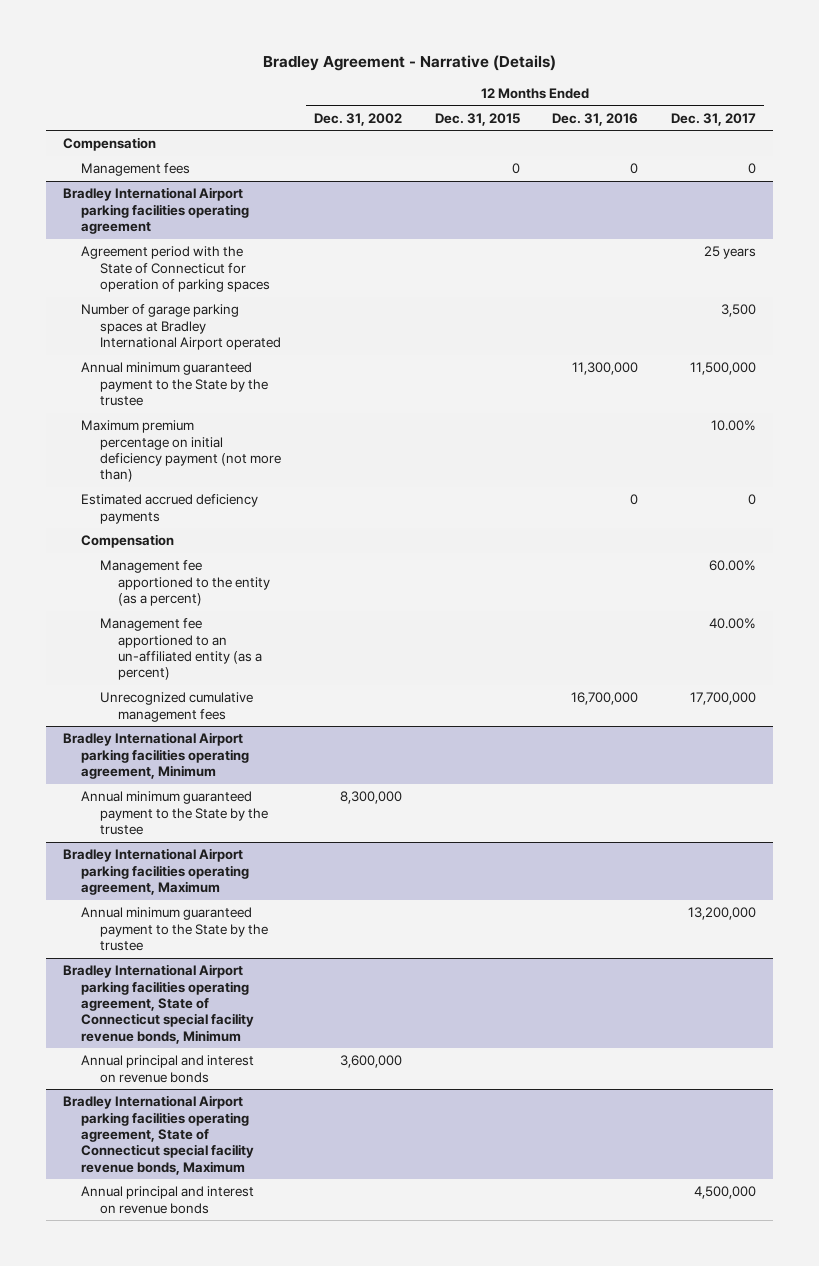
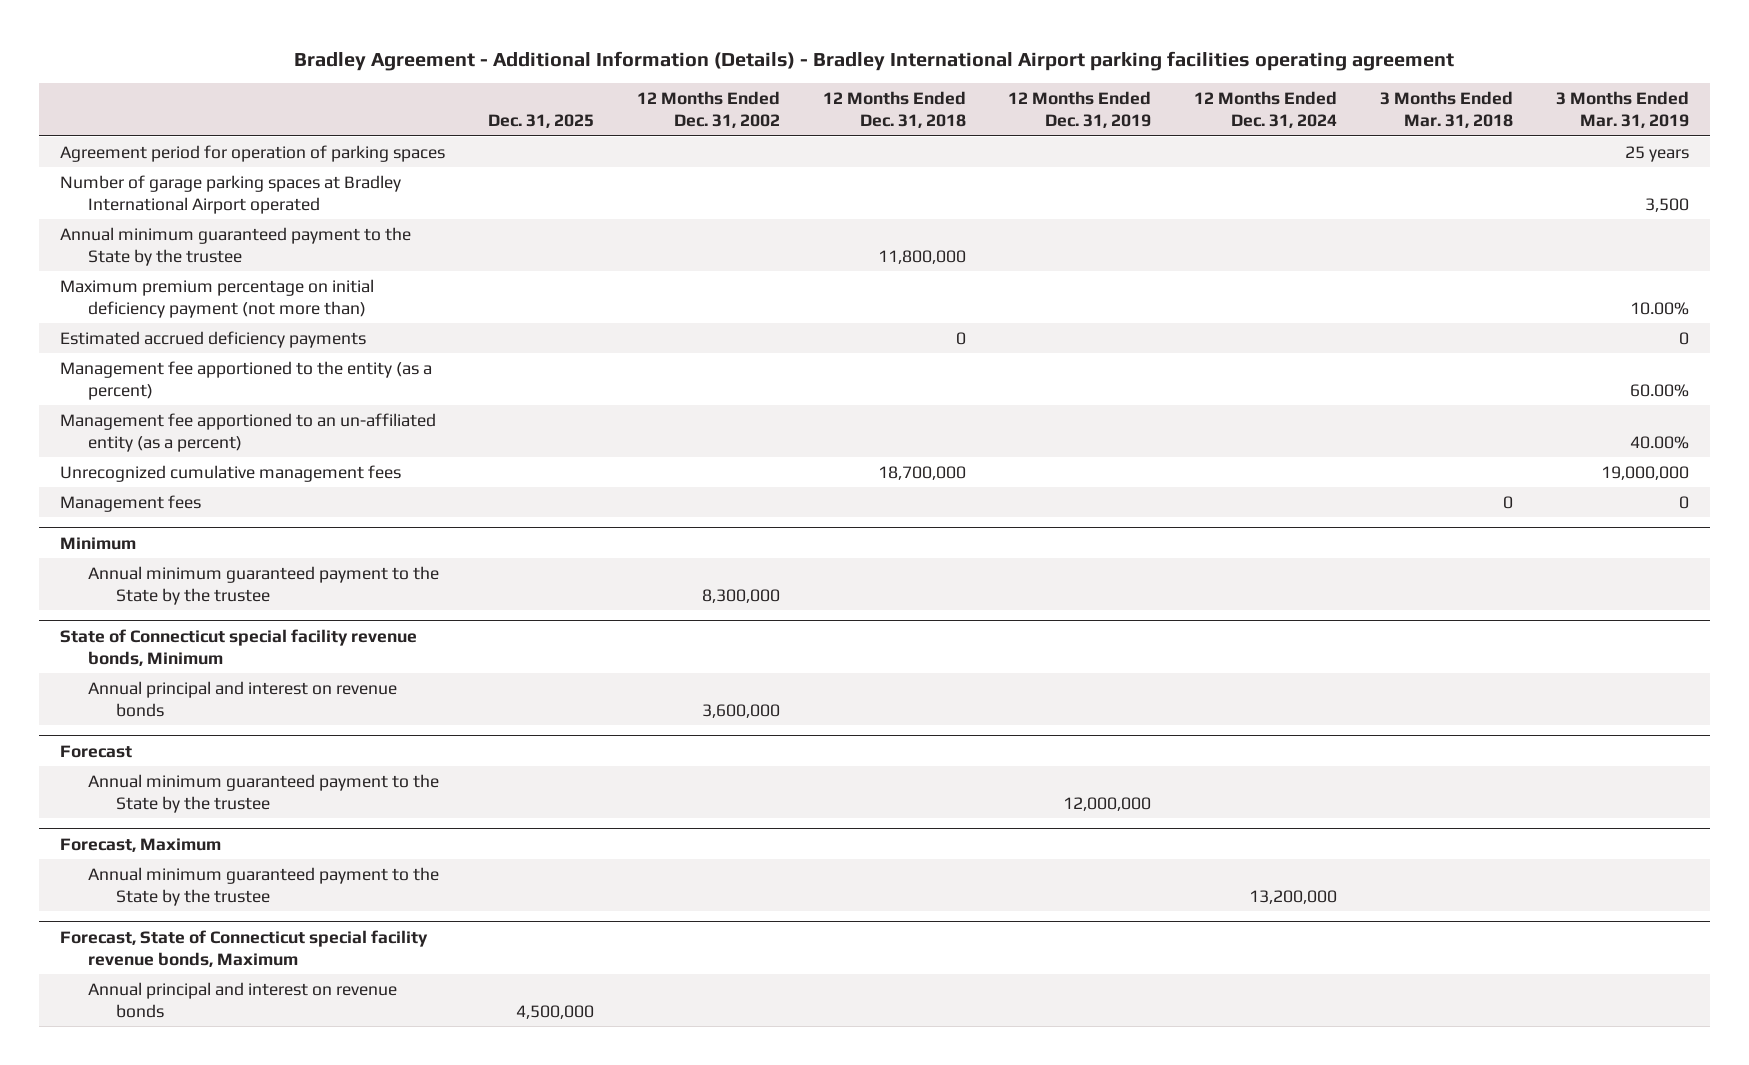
- Bradley Agreement - Narrative (Details)
+ Bradley Agreement - Additional Information (Details) - Bradley International Airport parking facilities operating agreement
- | 12 Months Ended Dec. 31, 2002 | 12 Months Ended Dec. 31, 2015 | 12 Months Ended Dec. 31, 2016 | 12 Months Ended Dec. 31, 2017
+ | Dec. 31, 2025 | 12 Months Ended Dec. 31, 2002 | 12 Months Ended Dec. 31, 2018 | 12 Months Ended Dec. 31, 2019 | 12 Months Ended Dec. 31, 2024 | 3 Months Ended Mar. 31, 2018 | 3 Months Ended Mar. 31, 2019
- Compensation
+ Agreement period for operation of parking spaces | | | | | | | 25 years
+ Number of garage parking spaces at Bradley International Airport operated | | | | | | | 3,500
+ Annual minimum guaranteed payment to the State by the trustee | | | 11,800,000 | | | |
+ Maximum premium percentage on initial deficiency payment (not more than) | | | | | | | 10.00%
+ Estimated accrued deficiency payments | | | 0 | | | | 0
+ Management fee apportioned to the entity (as a percent) | | | | | | | 60.00%
+ Management fee apportioned to an un-affiliated entity (as a percent) | | | | | | | 40.00%
+ Unrecognized cumulative management fees | | | 18,700,000 | | | | 19,000,000
- Bradley International Airport parking facilities operating agreement
- Agreement period with the State of Connecticut for operation of parking spaces | | | | 25 years
- Number of garage parking spaces at Bradley International Airport operated | | | | 3,500
- Annual minimum guaranteed payment to the State by the trustee | | | 11,300,000 | 11,500,000
- Maximum premium percentage on initial deficiency payment (not more than) | | | | 10.00%
- Estimated accrued deficiency payments | | | 0 | 0
- Compensation
- Management fee apportioned to the entity (as a percent) | | | | 60.00%
- Management fee apportioned to an un-affiliated entity (as a percent) | | | | 40.00%
- Unrecognized cumulative management fees | | | 16,700,000 | 17,700,000
- Bradley International Airport parking facilities operating agreement, Minimum
+ Minimum
- Bradley International Airport parking facilities operating agreement, Maximum
- Annual minimum guaranteed payment to the State by the trustee | | | | 13,200,000
- Bradley International Airport parking facilities operating agreement, State of Connecticut special facility revenue bonds, Minimum
+ State of Connecticut special facility revenue bonds, Minimum
- Bradley International Airport parking facilities operating agreement, State of Connecticut special facility revenue bonds, Maximum
+ Forecast
+ Annual minimum guaranteed payment to the State by the trustee | | | | 12,000,000 | | |
+ Forecast, Maximum
+ Annual minimum guaranteed payment to the State by the trustee | | | | | 13,200,000 | |
+ Forecast, State of Connecticut special facility revenue bonds, Maximum

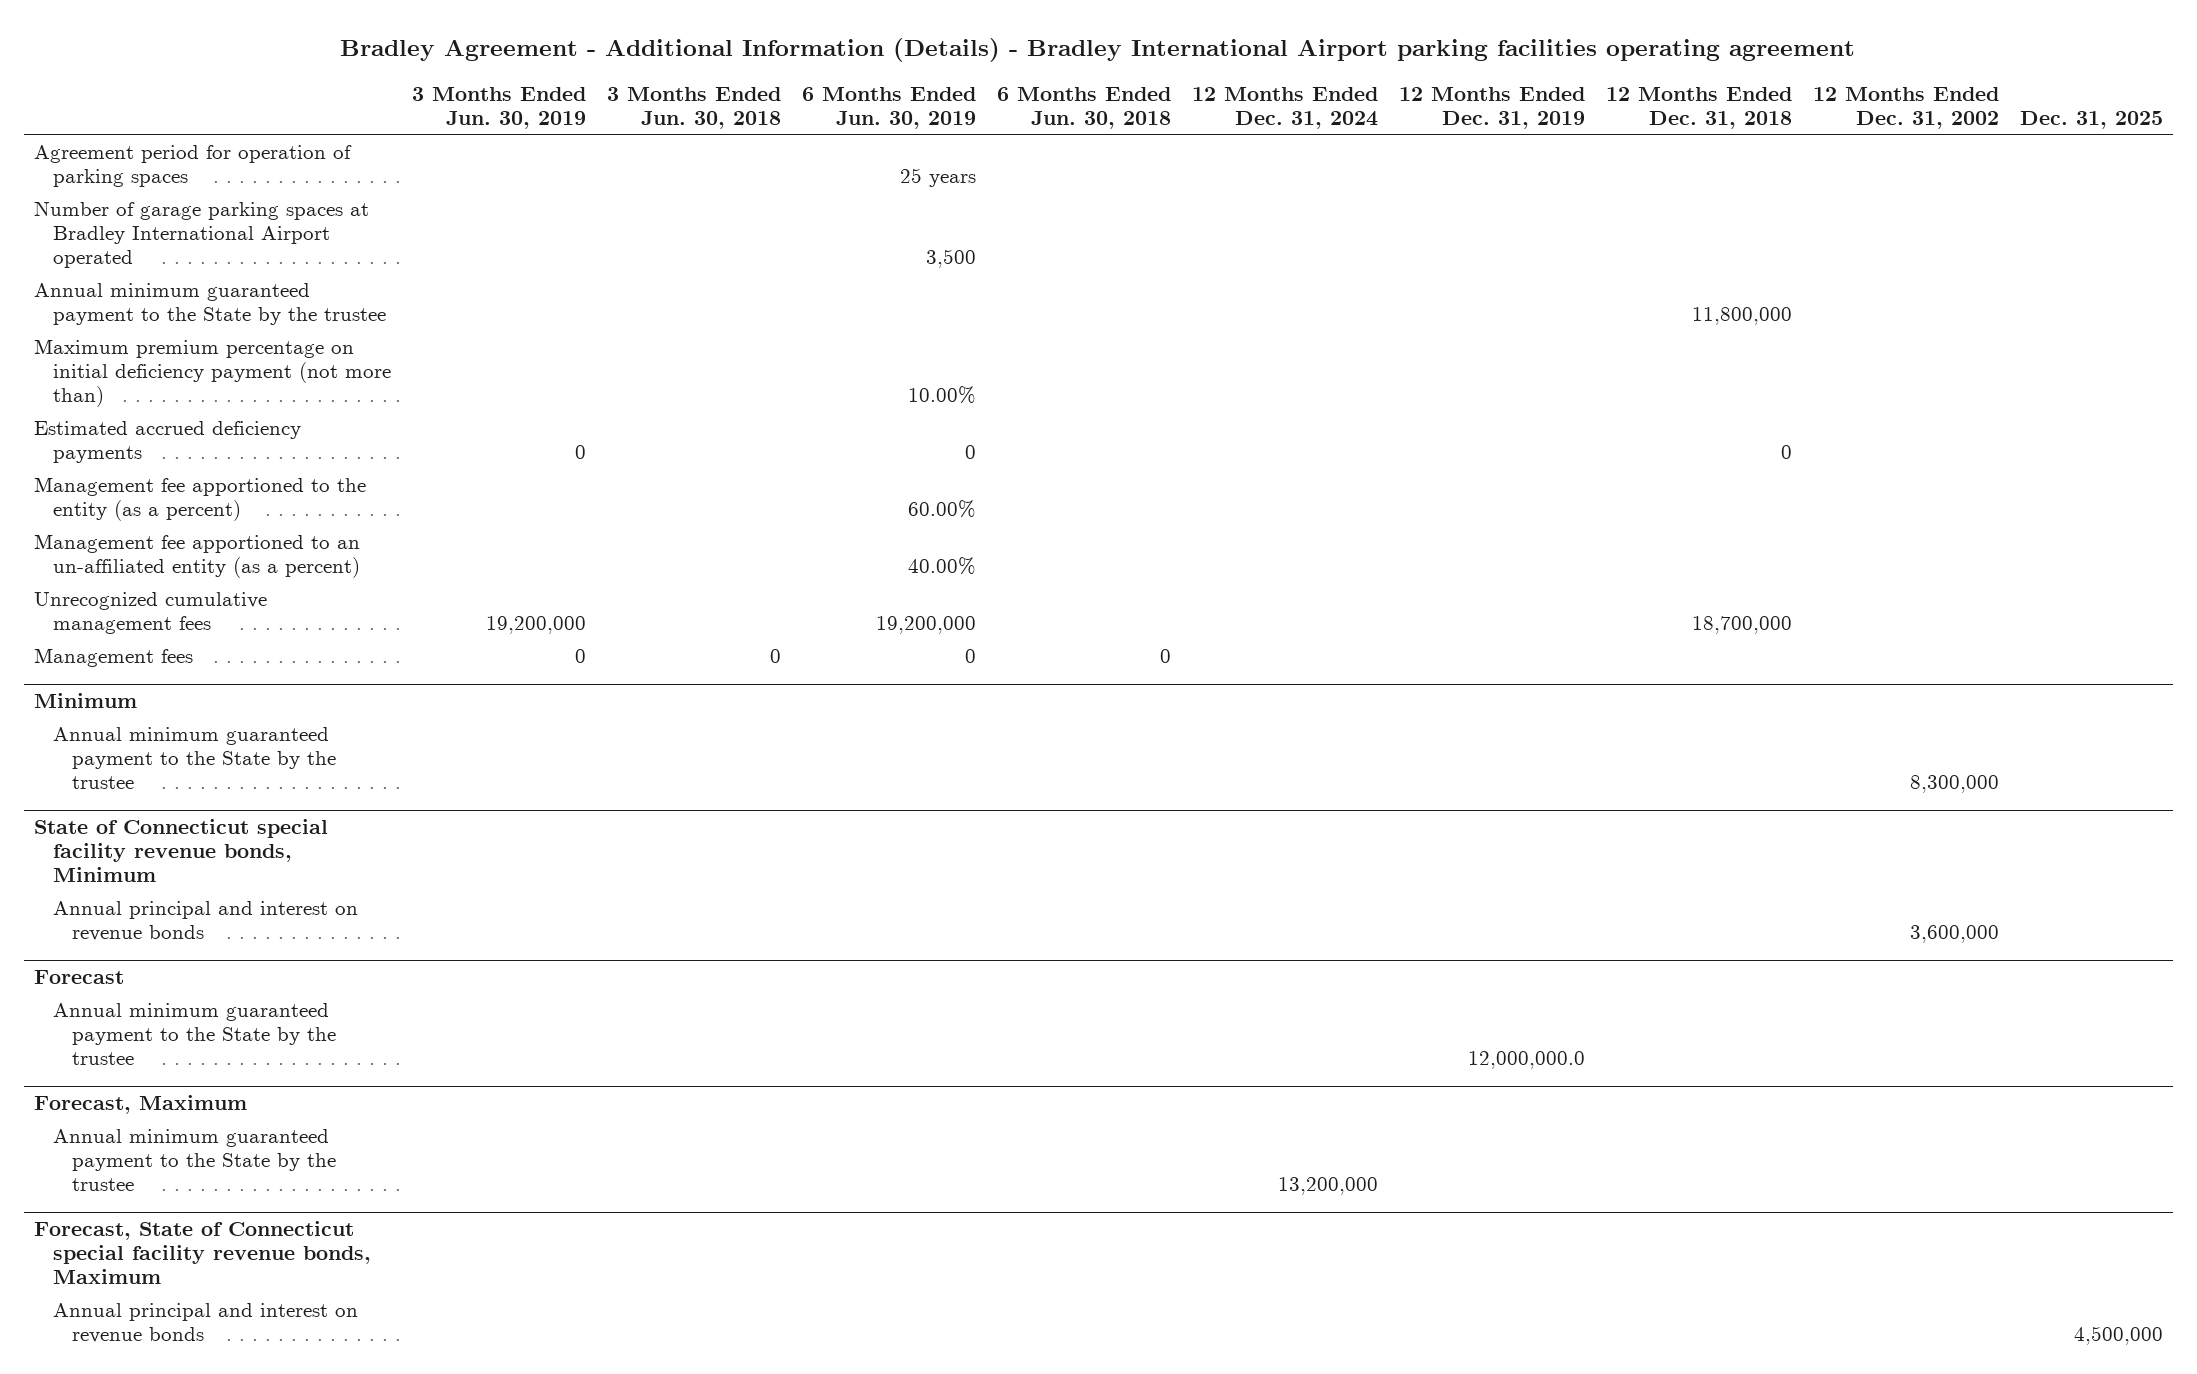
- | Dec. 31, 2025 | 12 Months Ended Dec. 31, 2002 | 12 Months Ended Dec. 31, 2018 | 12 Months Ended Dec. 31, 2019 | 12 Months Ended Dec. 31, 2024 | 3 Months Ended Mar. 31, 2018 | 3 Months Ended Mar. 31, 2019
+ | 3 Months Ended Jun. 30, 2019 | 3 Months Ended Jun. 30, 2018 | 6 Months Ended Jun. 30, 2019 | 6 Months Ended Jun. 30, 2018 | 12 Months Ended Dec. 31, 2024 | 12 Months Ended Dec. 31, 2019 | 12 Months Ended Dec. 31, 2018 | 12 Months Ended Dec. 31, 2002 | Dec. 31, 2025
@ Forecast
- Annual minimum guaranteed payment to the State by the trustee | | | | 12,000,000 | | |
+ Annual minimum guaranteed payment to the State by the trustee | | | | | | 12,000,000.0 | | |

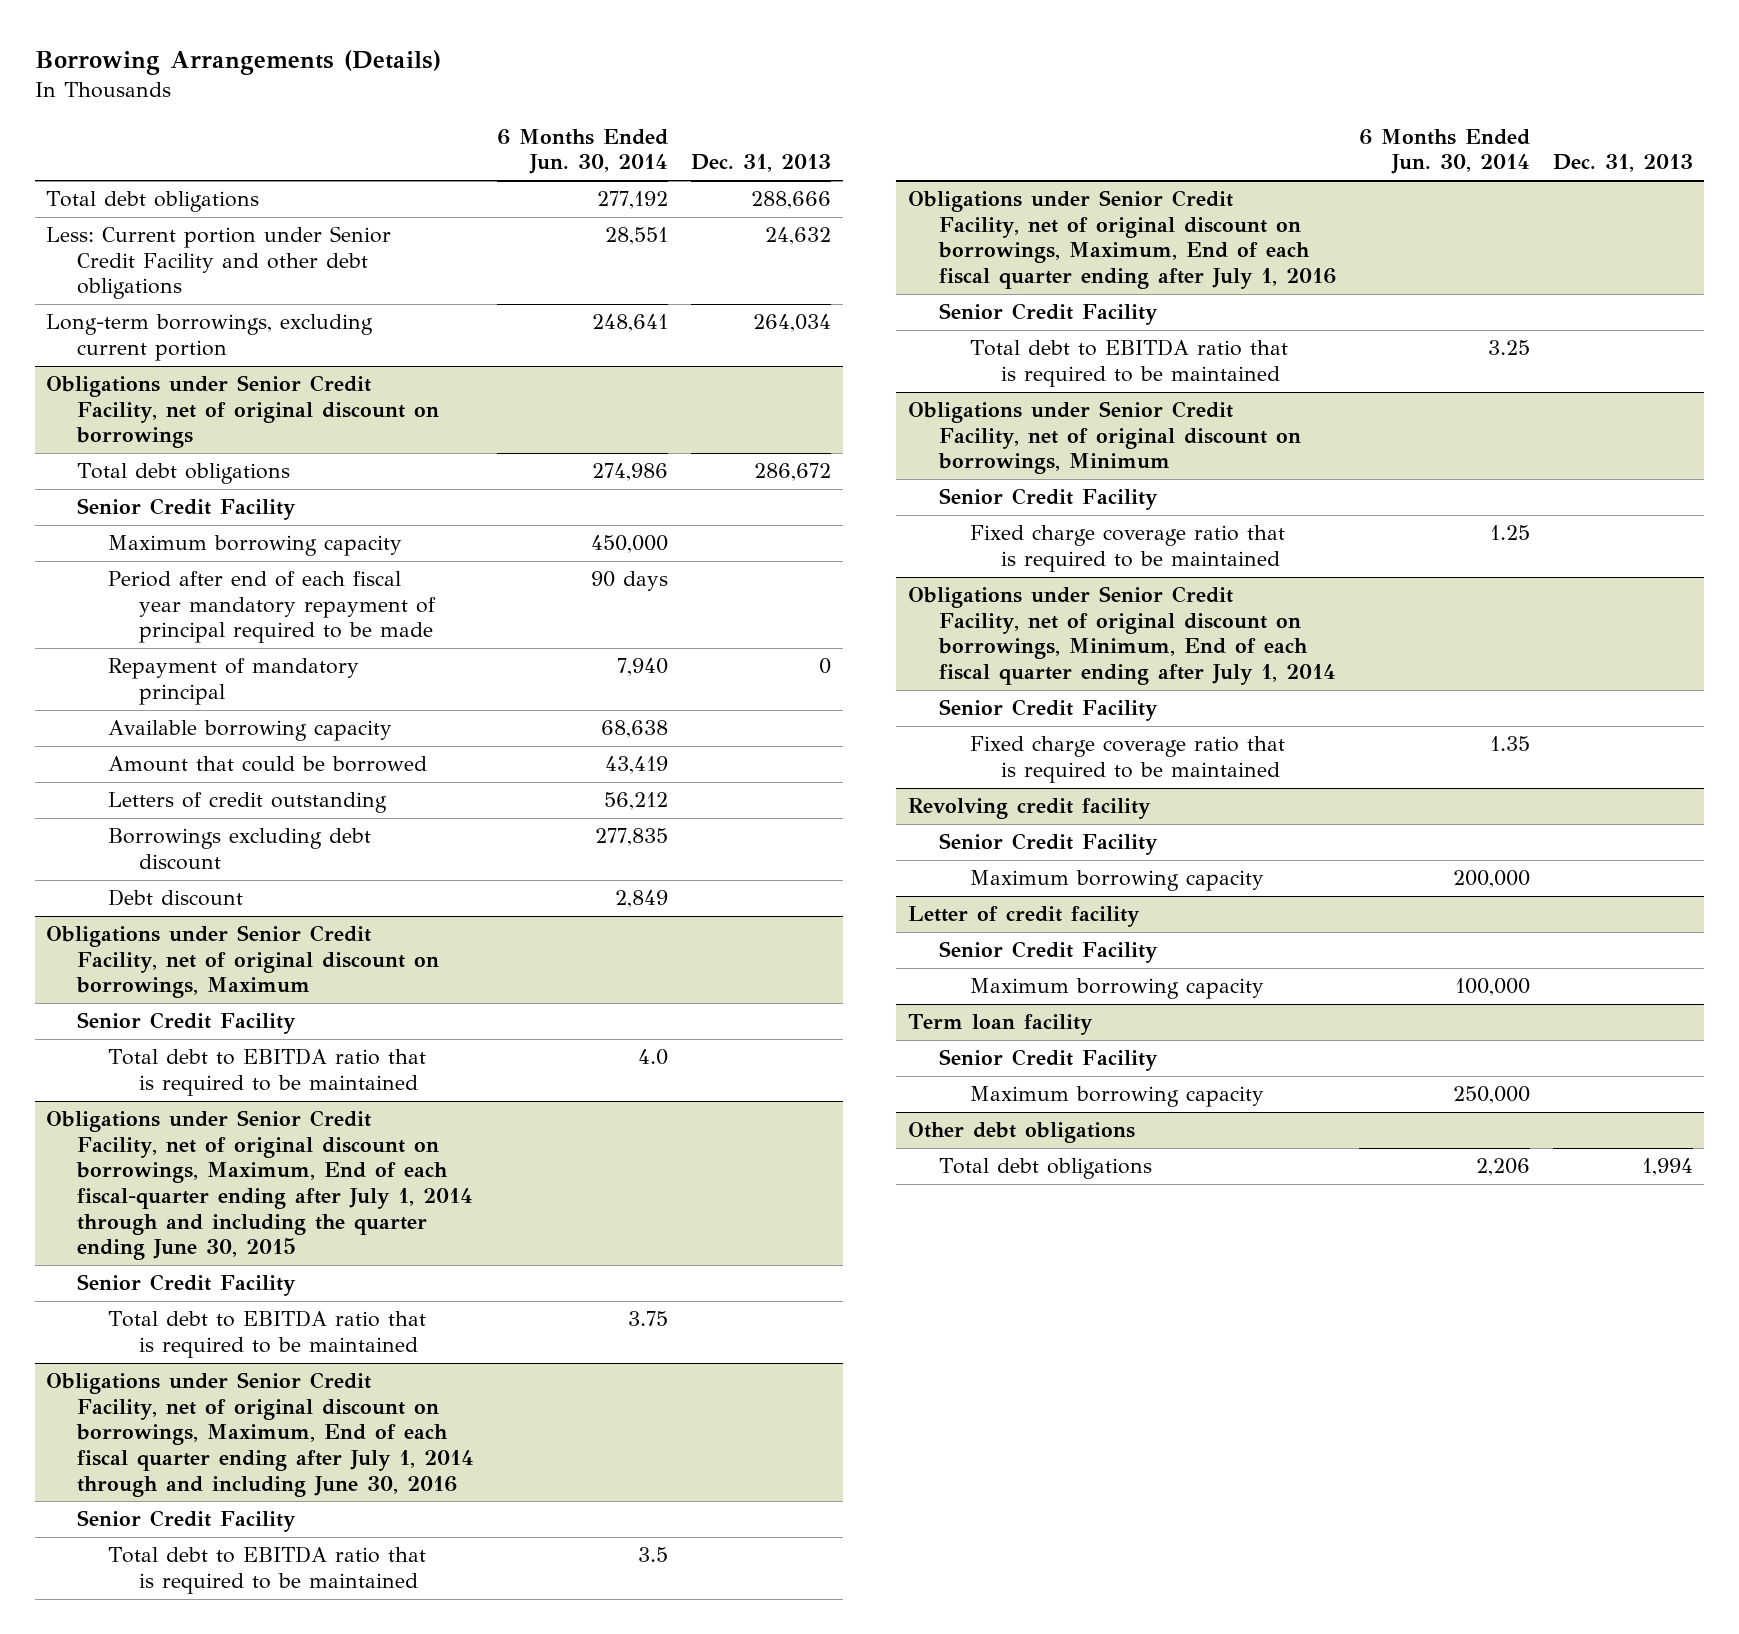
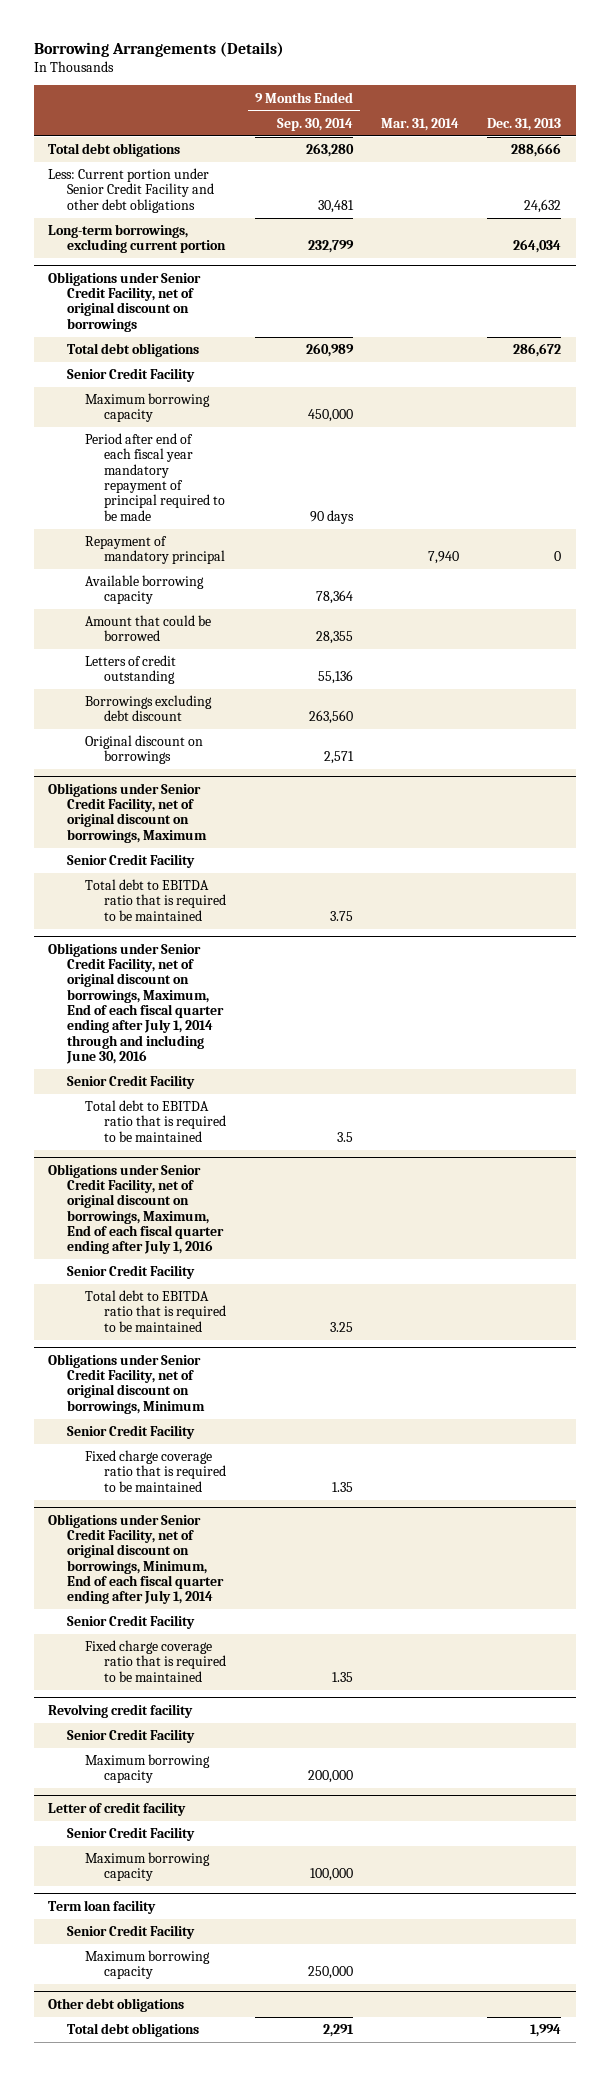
- | 6 Months Ended Jun. 30, 2014 | Dec. 31, 2013
+ | 9 Months Ended Sep. 30, 2014 | Mar. 31, 2014 | Dec. 31, 2013
@ Obligations under Senior Credit Facility, net of original discount on borrowings
- Debt discount | 2,849 |
+ Original discount on borrowings | 2,571 | |
- Obligations under Senior Credit Facility, net of original discount on borrowings, Maximum, End of each fiscal-quarter ending after July 1, 2014 through and including the quarter ending June 30, 2015
- Senior Credit Facility
- Total debt to EBITDA ratio that is required to be maintained | 3.75 |

